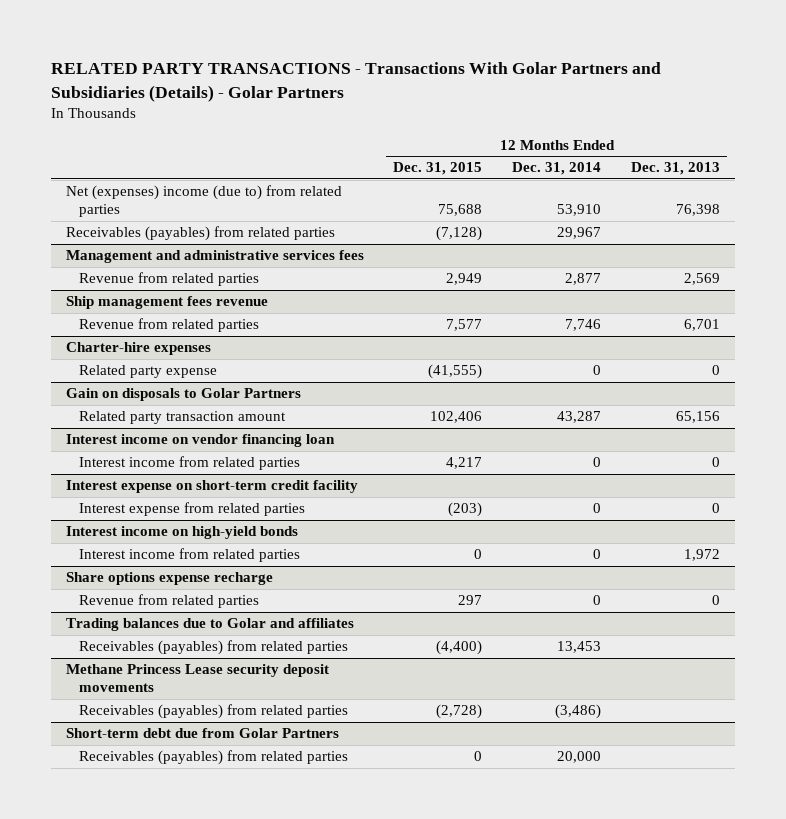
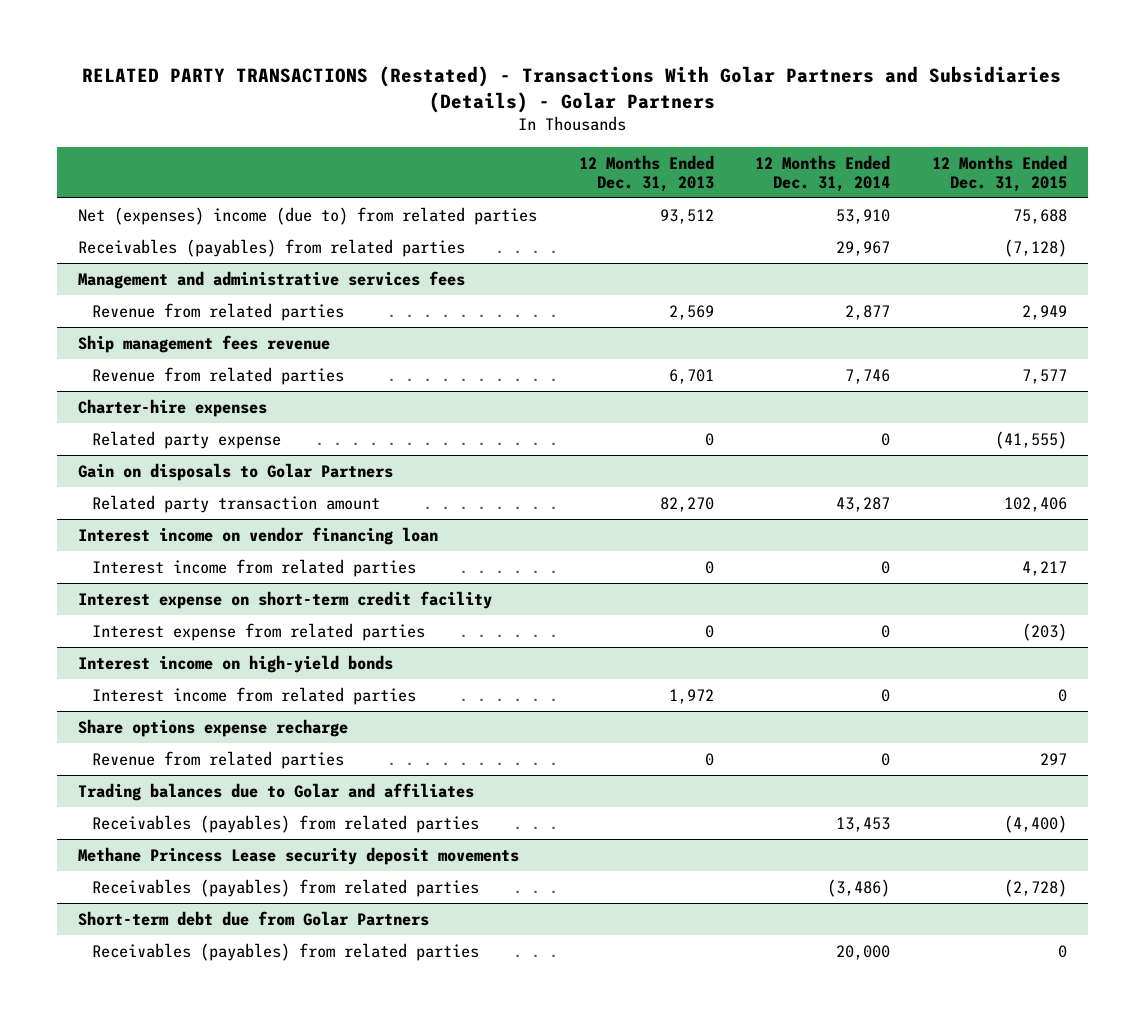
- RELATED PARTY TRANSACTIONS - Transactions With Golar Partners and Subsidiaries (Details) - Golar Partners
+ RELATED PARTY TRANSACTIONS (Restated) - Transactions With Golar Partners and Subsidiaries (Details) - Golar Partners
- | 12 Months Ended Dec. 31, 2015 | 12 Months Ended Dec. 31, 2014 | 12 Months Ended Dec. 31, 2013
+ | 12 Months Ended Dec. 31, 2013 | 12 Months Ended Dec. 31, 2014 | 12 Months Ended Dec. 31, 2015
- Net (expenses) income (due to) from related parties | 75,688 | 53,910 | 76,398
+ Net (expenses) income (due to) from related parties | 93,512 | 53,910 | 75,688
@ Gain on disposals to Golar Partners
- Related party transaction amount | 102,406 | 43,287 | 65,156
+ Related party transaction amount | 82,270 | 43,287 | 102,406

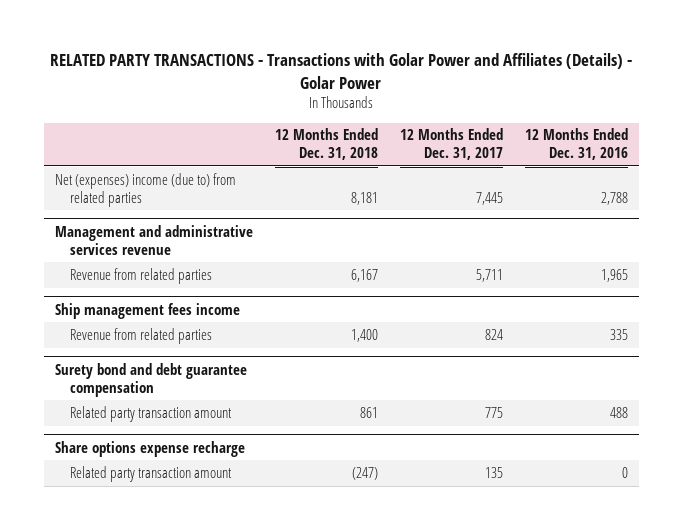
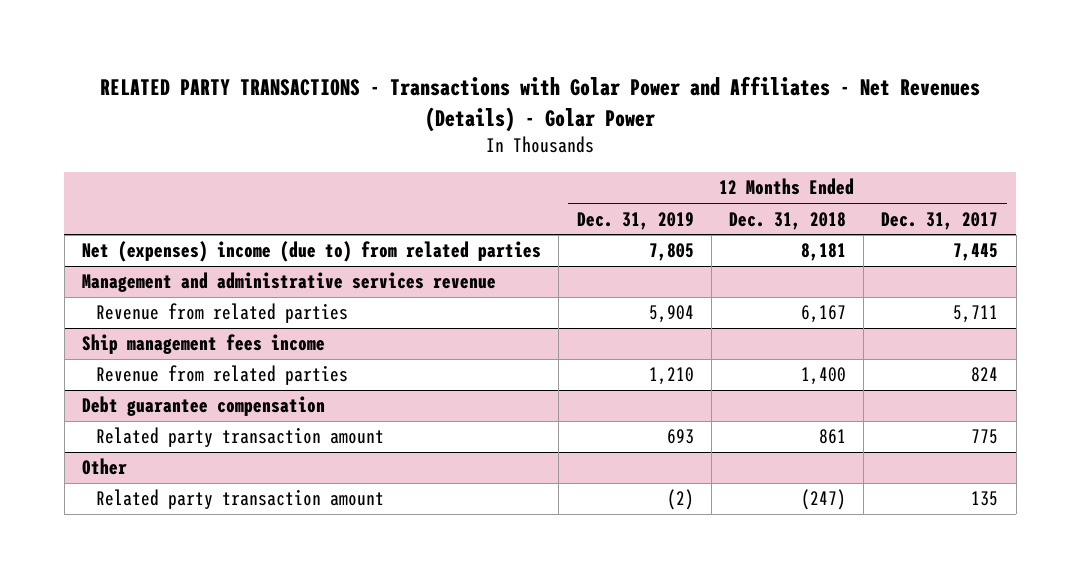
- RELATED PARTY TRANSACTIONS - Transactions with Golar Power and Affiliates (Details) - Golar Power
+ RELATED PARTY TRANSACTIONS - Transactions with Golar Power and Affiliates - Net Revenues (Details) - Golar Power
- | 12 Months Ended Dec. 31, 2018 | 12 Months Ended Dec. 31, 2017 | 12 Months Ended Dec. 31, 2016
+ | 12 Months Ended Dec. 31, 2019 | 12 Months Ended Dec. 31, 2018 | 12 Months Ended Dec. 31, 2017
- Surety bond and debt guarantee compensation
+ Debt guarantee compensation
- Share options expense recharge
+ Other

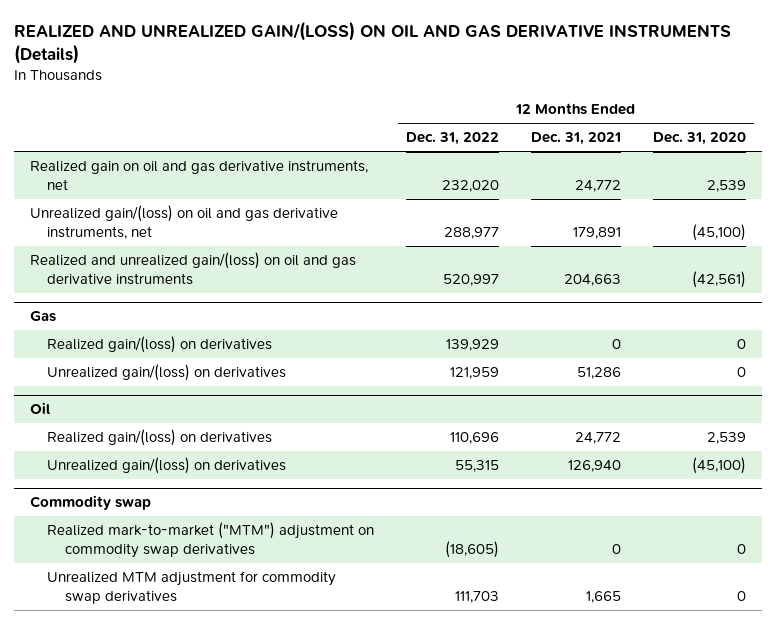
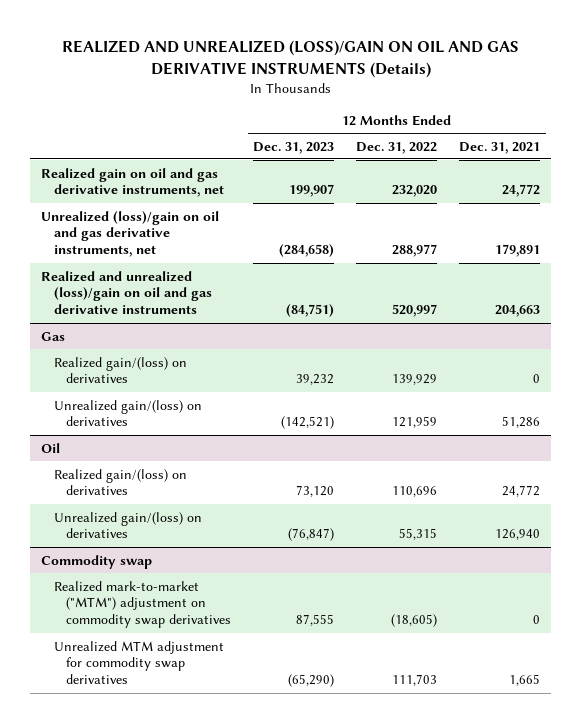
- REALIZED AND UNREALIZED GAIN/(LOSS) ON OIL AND GAS DERIVATIVE INSTRUMENTS (Details)
+ REALIZED AND UNREALIZED (LOSS)/GAIN ON OIL AND GAS DERIVATIVE INSTRUMENTS (Details)
- | 12 Months Ended Dec. 31, 2022 | 12 Months Ended Dec. 31, 2021 | 12 Months Ended Dec. 31, 2020
+ | 12 Months Ended Dec. 31, 2023 | 12 Months Ended Dec. 31, 2022 | 12 Months Ended Dec. 31, 2021
- Unrealized gain/(loss) on oil and gas derivative instruments, net | 288,977 | 179,891 | (45,100)
- Realized and unrealized gain/(loss) on oil and gas derivative instruments | 520,997 | 204,663 | (42,561)
+ Unrealized (loss)/gain on oil and gas derivative instruments, net | (284,658) | 288,977 | 179,891
+ Realized and unrealized (loss)/gain on oil and gas derivative instruments | (84,751) | 520,997 | 204,663

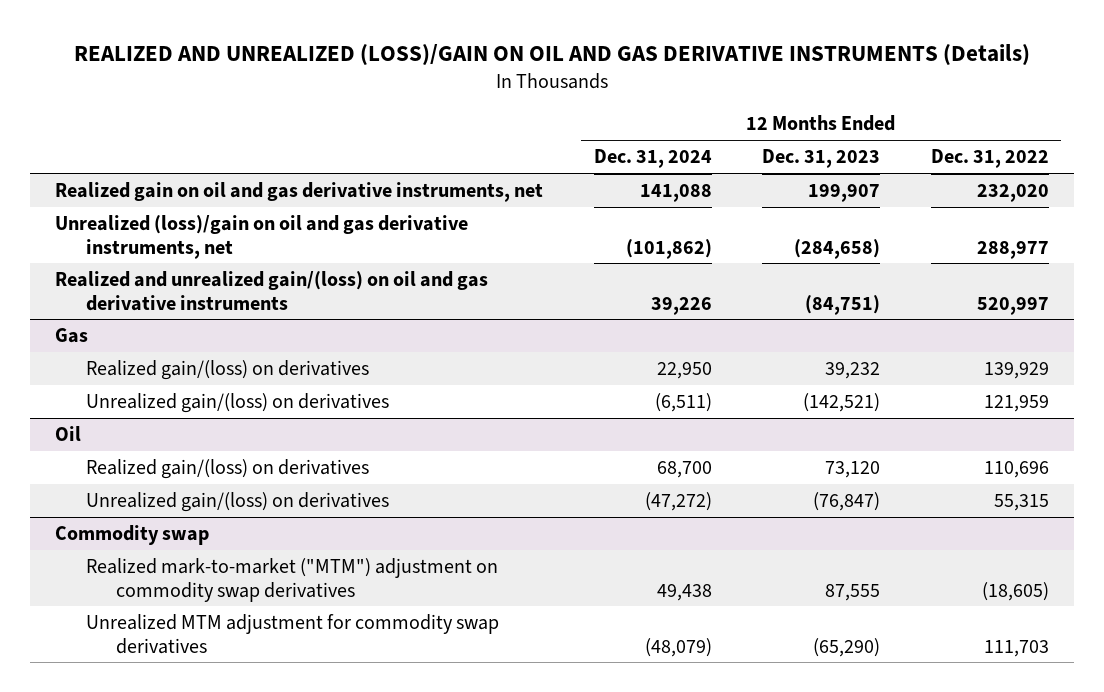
- | 12 Months Ended Dec. 31, 2023 | 12 Months Ended Dec. 31, 2022 | 12 Months Ended Dec. 31, 2021
+ | 12 Months Ended Dec. 31, 2024 | 12 Months Ended Dec. 31, 2023 | 12 Months Ended Dec. 31, 2022
- Realized and unrealized (loss)/gain on oil and gas derivative instruments | (84,751) | 520,997 | 204,663
+ Realized and unrealized gain/(loss) on oil and gas derivative instruments | 39,226 | (84,751) | 520,997

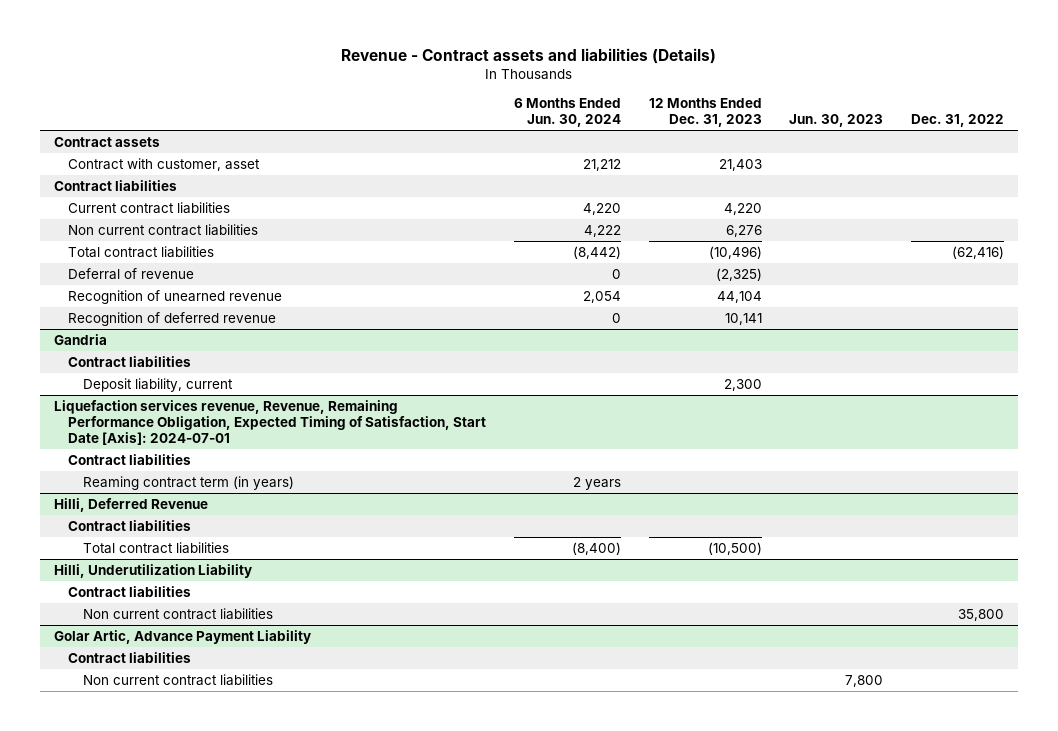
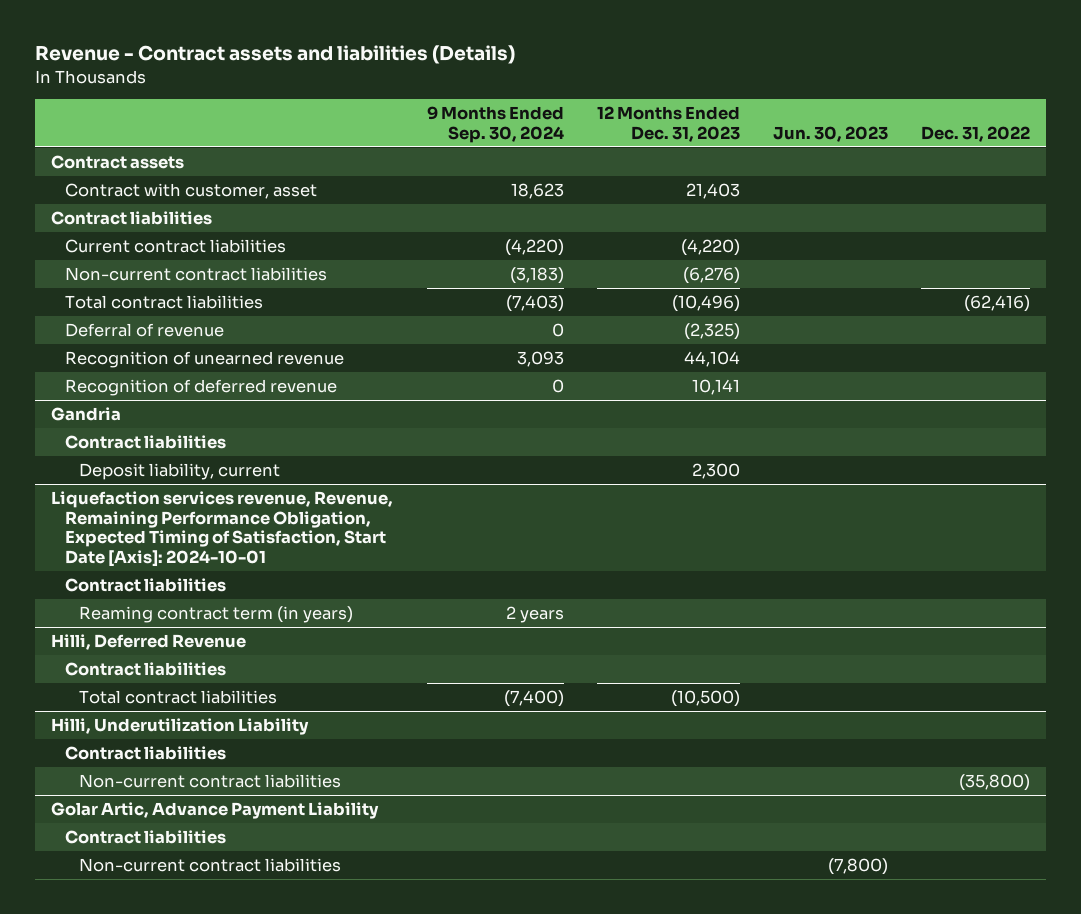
- | 6 Months Ended Jun. 30, 2024 | 12 Months Ended Dec. 31, 2023 | Jun. 30, 2023 | Dec. 31, 2022
+ | 9 Months Ended Sep. 30, 2024 | 12 Months Ended Dec. 31, 2023 | Jun. 30, 2023 | Dec. 31, 2022
- Current contract liabilities | 4,220 | 4,220 | |
- Non current contract liabilities | 4,222 | 6,276 | |
+ Current contract liabilities | (4,220) | (4,220) | |
+ Non-current contract liabilities | (3,183) | (6,276) | |
- Liquefaction services revenue, Revenue, Remaining Performance Obligation, Expected Timing of Satisfaction, Start Date [Axis]: 2024-07-01
+ Liquefaction services revenue, Revenue, Remaining Performance Obligation, Expected Timing of Satisfaction, Start Date [Axis]: 2024-10-01
@ Hilli, Underutilization Liability
- Non current contract liabilities | | | | 35,800
+ Non-current contract liabilities | | | | (35,800)
@ Golar Artic, Advance Payment Liability
- Non current contract liabilities | | | 7,800 |
+ Non-current contract liabilities | | | (7,800) |

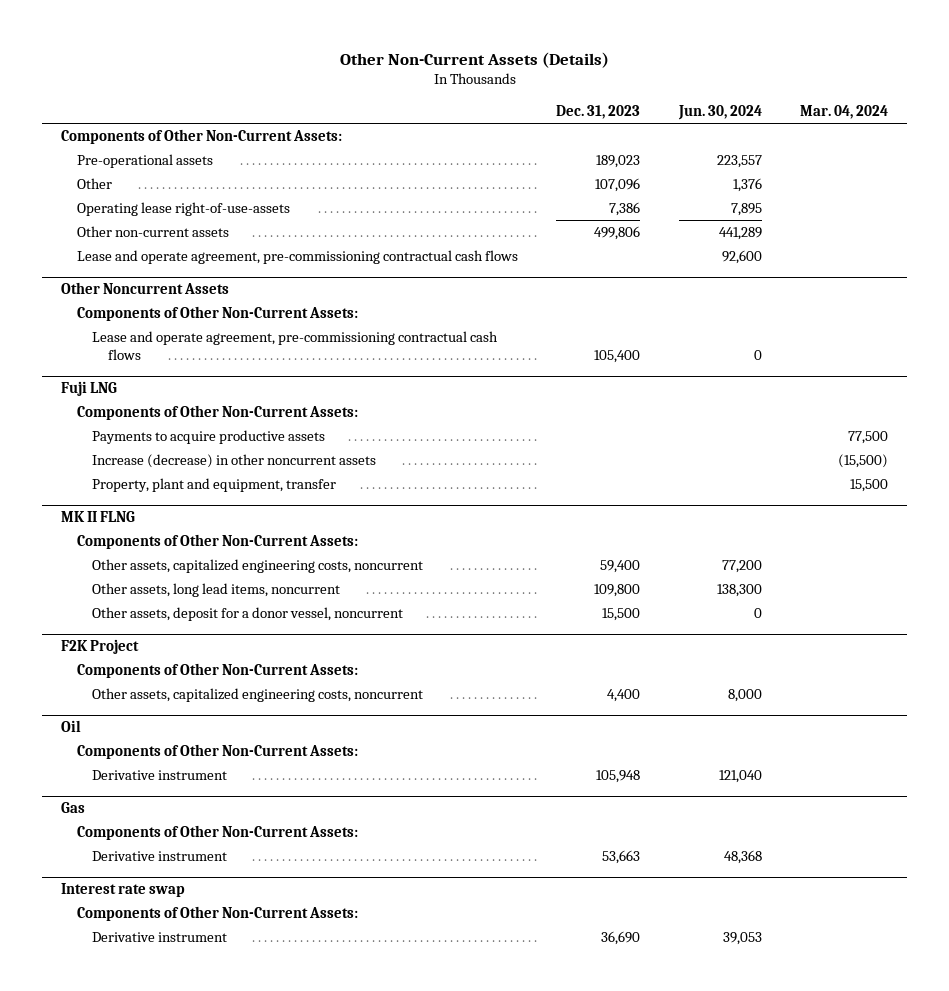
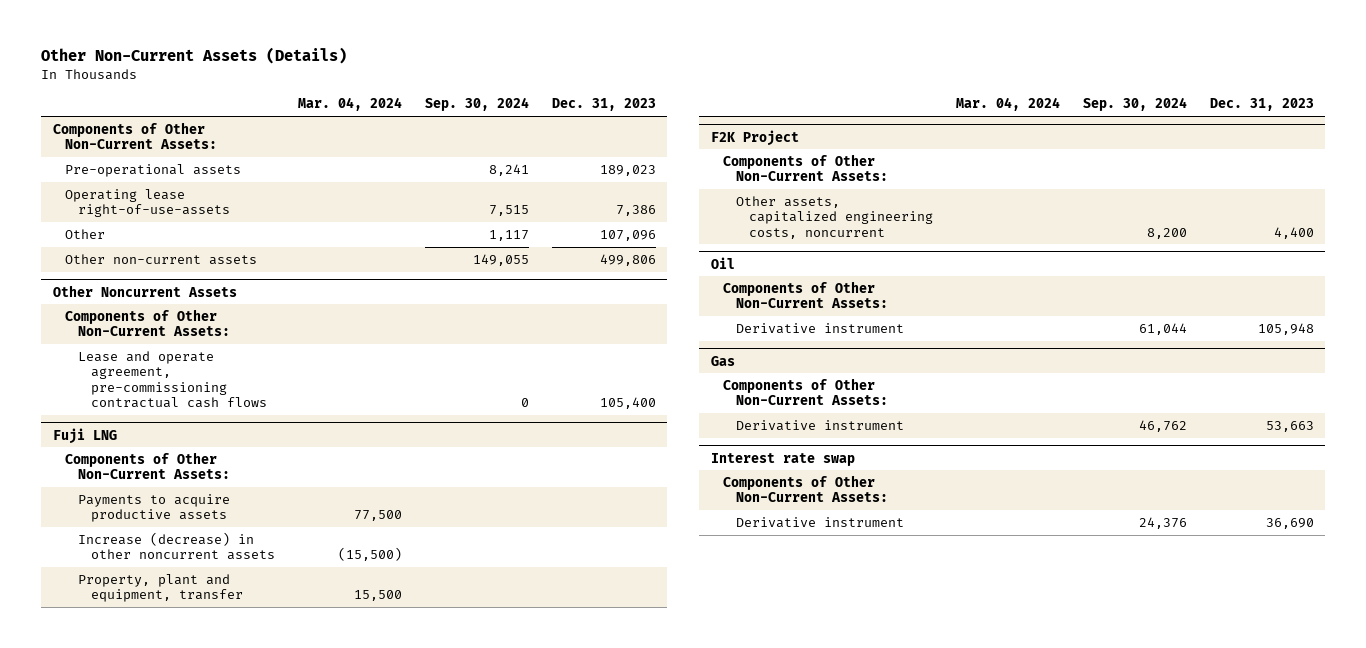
- | Dec. 31, 2023 | Jun. 30, 2024 | Mar. 04, 2024
+ | Mar. 04, 2024 | Sep. 30, 2024 | Dec. 31, 2023
moved down: Other | | 1,117 | 107,096
- Lease and operate agreement, pre-commissioning contractual cash flows | | 92,600 |
- MK II FLNG
- Components of Other Non-Current Assets:
- Other assets, capitalized engineering costs, noncurrent | 59,400 | 77,200 |
- Other assets, long lead items, noncurrent | 109,800 | 138,300 |
- Other assets, deposit for a donor vessel, noncurrent | 15,500 | 0 |

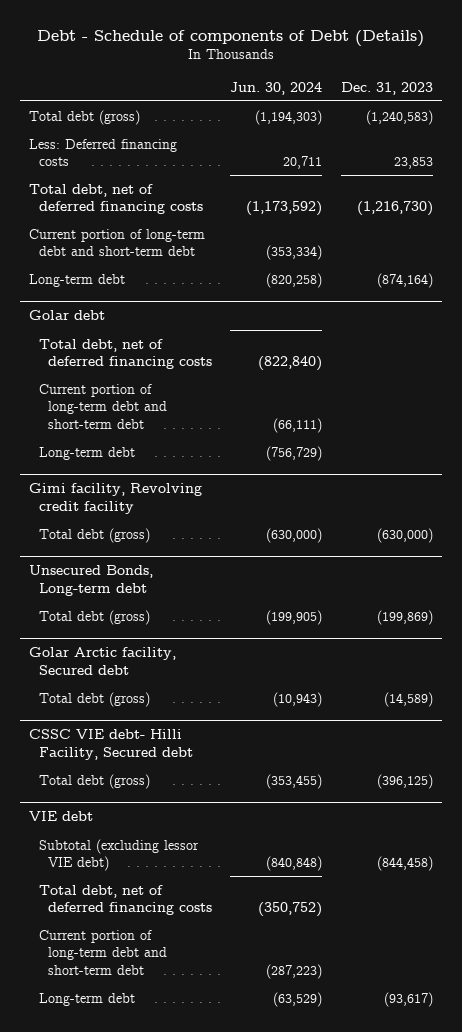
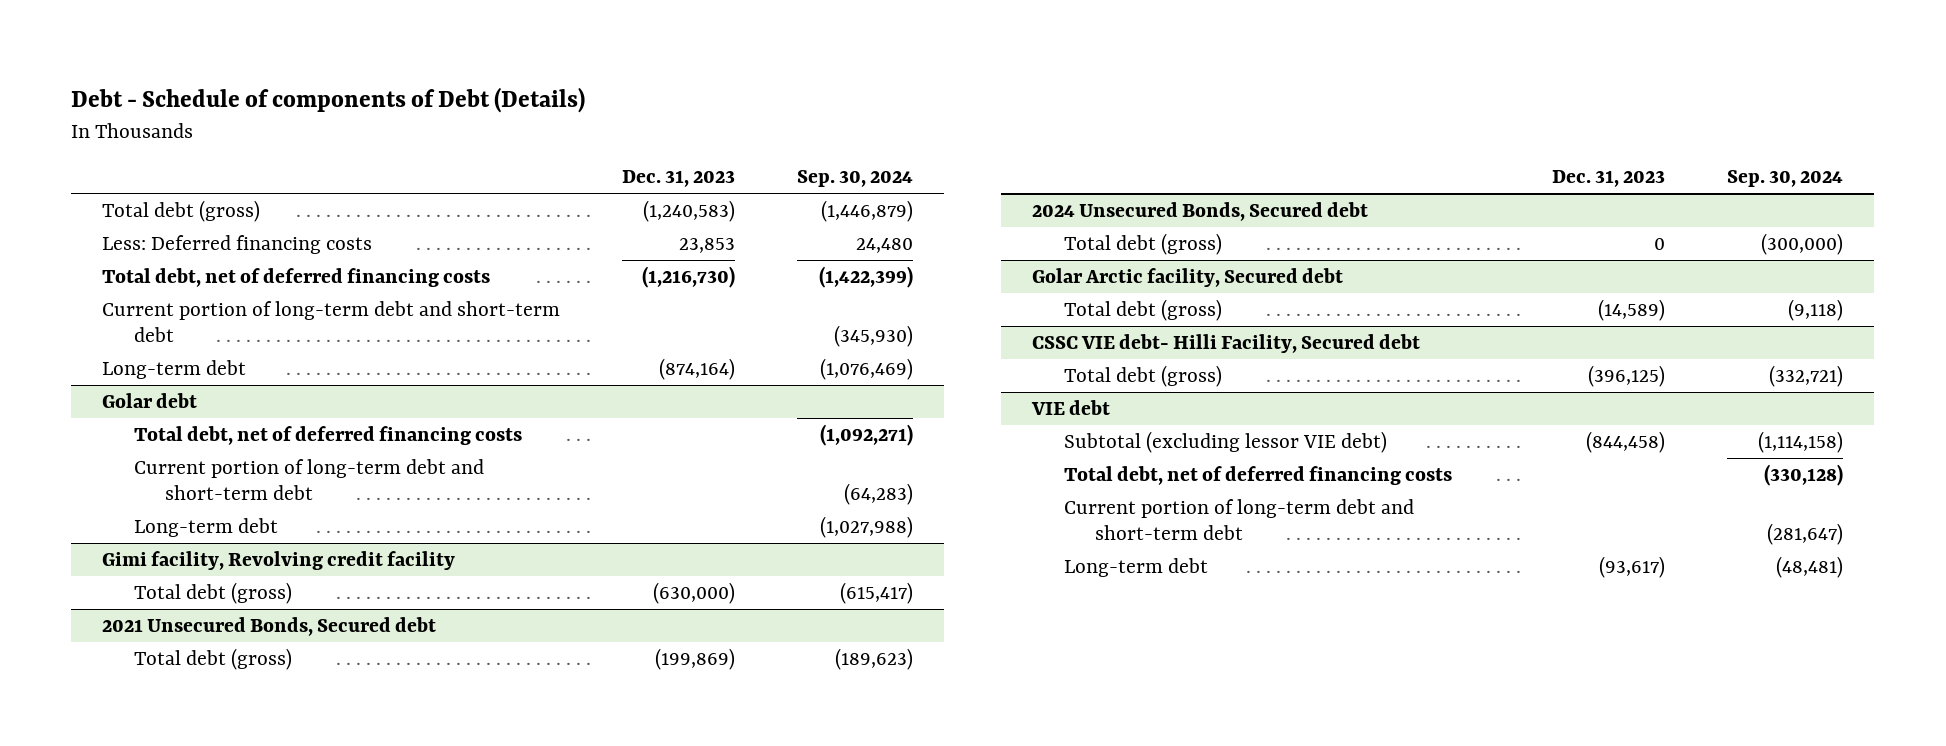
- | Jun. 30, 2024 | Dec. 31, 2023
+ | Dec. 31, 2023 | Sep. 30, 2024
- Unsecured Bonds, Long-term debt
+ 2021 Unsecured Bonds, Secured debt
+ 2024 Unsecured Bonds, Secured debt
+ Total debt (gross) | 0 | (300,000)

